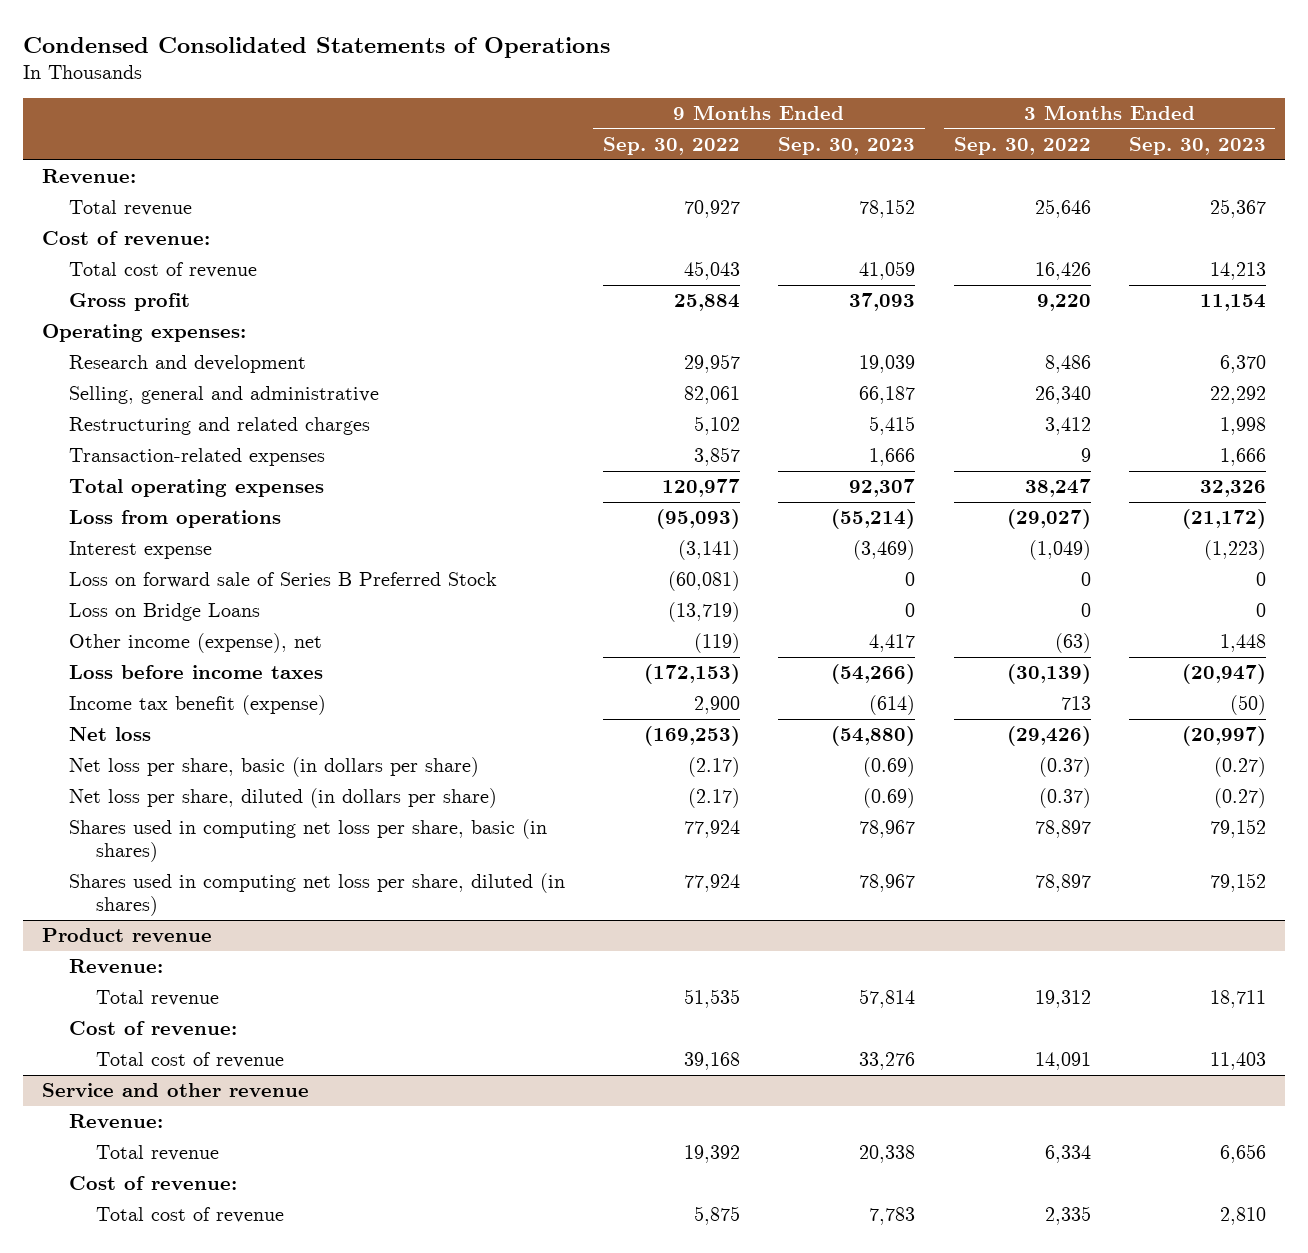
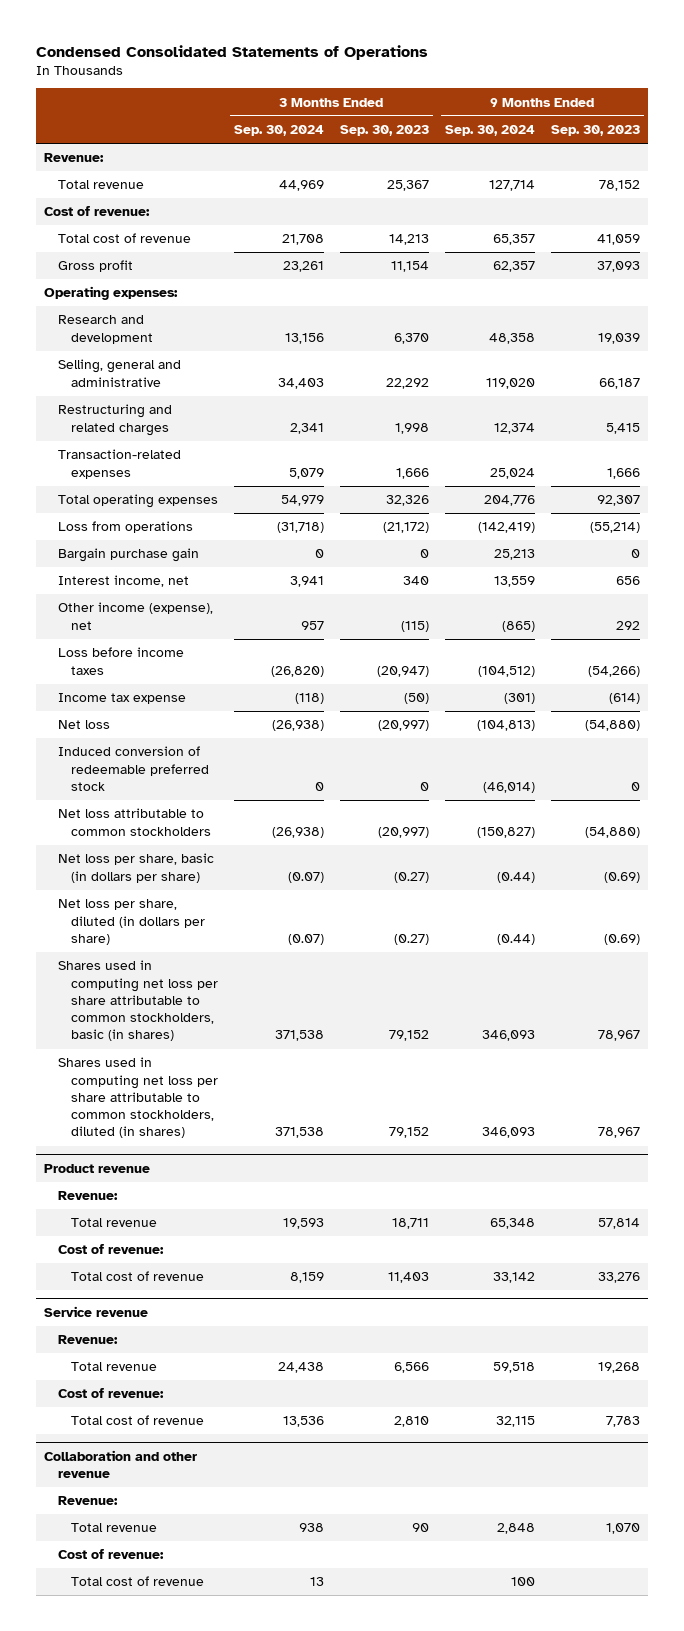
- | 9 Months Ended Sep. 30, 2022 | 9 Months Ended Sep. 30, 2023 | 3 Months Ended Sep. 30, 2022 | 3 Months Ended Sep. 30, 2023
+ | 3 Months Ended Sep. 30, 2024 | 3 Months Ended Sep. 30, 2023 | 9 Months Ended Sep. 30, 2024 | 9 Months Ended Sep. 30, 2023
- Interest expense | (3,141) | (3,469) | (1,049) | (1,223)
- Loss on forward sale of Series B Preferred Stock | (60,081) | 0 | 0 | 0
- Loss on Bridge Loans | (13,719) | 0 | 0 | 0
- Other income (expense), net | (119) | 4,417 | (63) | 1,448
+ Bargain purchase gain | 0 | 0 | 25,213 | 0
+ Interest income, net | 3,941 | 340 | 13,559 | 656
+ Other income (expense), net | 957 | (115) | (865) | 292
- Income tax benefit (expense) | 2,900 | (614) | 713 | (50)
+ Income tax expense | (118) | (50) | (301) | (614)
+ Induced conversion of redeemable preferred stock | 0 | 0 | (46,014) | 0
+ Net loss attributable to common stockholders | (26,938) | (20,997) | (150,827) | (54,880)
- Shares used in computing net loss per share, basic (in shares) | 77,924 | 78,967 | 78,897 | 79,152
- Shares used in computing net loss per share, diluted (in shares) | 77,924 | 78,967 | 78,897 | 79,152
+ Shares used in computing net loss per share attributable to common stockholders, basic (in shares) | 371,538 | 79,152 | 346,093 | 78,967
+ Shares used in computing net loss per share attributable to common stockholders, diluted (in shares) | 371,538 | 79,152 | 346,093 | 78,967
- Service and other revenue
+ Service revenue
- Total revenue | 19,392 | 20,338 | 6,334 | 6,656
+ Total revenue | 24,438 | 6,566 | 59,518 | 19,268
+ Collaboration and other revenue
+ Revenue:
+ Total revenue | 938 | 90 | 2,848 | 1,070
+ Cost of revenue:
+ Total cost of revenue | 13 | | 100 |

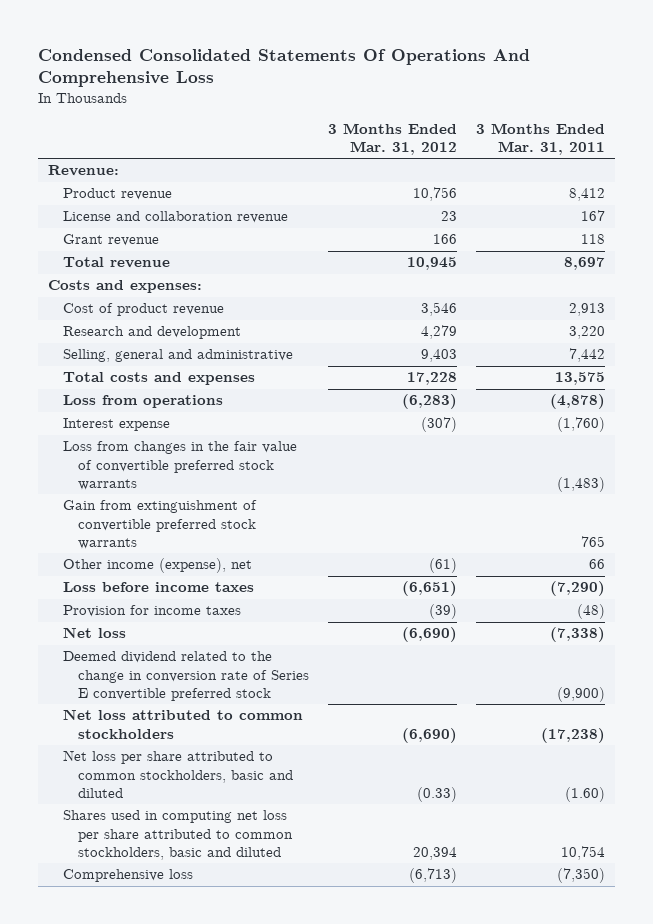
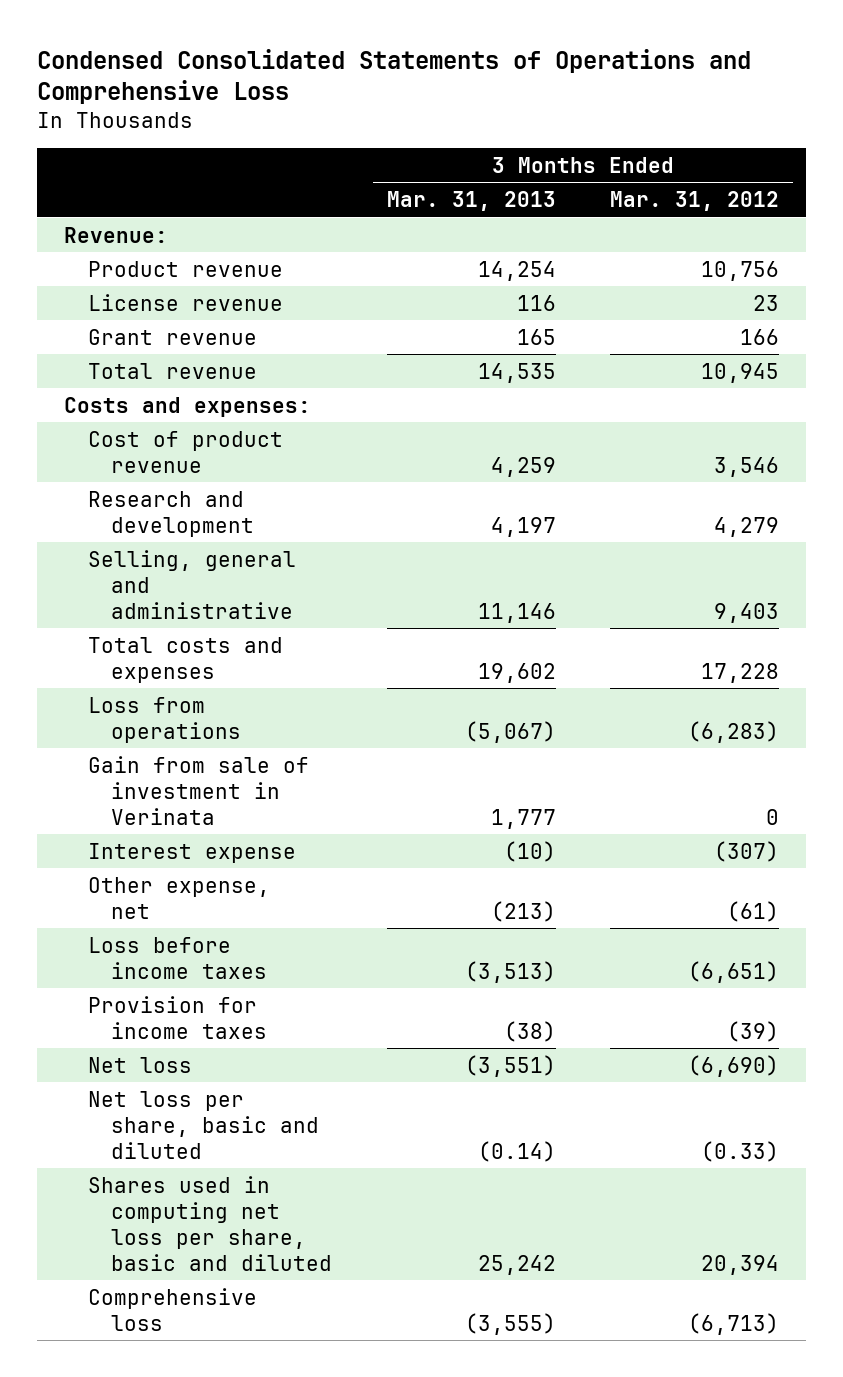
- Condensed Consolidated Statements Of Operations And Comprehensive Loss
+ Condensed Consolidated Statements of Operations and Comprehensive Loss
- | 3 Months Ended Mar. 31, 2012 | 3 Months Ended Mar. 31, 2011
+ | 3 Months Ended Mar. 31, 2013 | 3 Months Ended Mar. 31, 2012
- License and collaboration revenue | 23 | 167
+ License revenue | 116 | 23
+ Gain from sale of investment in Verinata | 1,777 | 0
- Loss from changes in the fair value of convertible preferred stock warrants | | (1,483)
- Gain from extinguishment of convertible preferred stock warrants | | 765
- Other income (expense), net | (61) | 66
+ Other expense, net | (213) | (61)
- Deemed dividend related to the change in conversion rate of Series E convertible preferred stock | | (9,900)
- Net loss attributed to common stockholders | (6,690) | (17,238)
- Net loss per share attributed to common stockholders, basic and diluted | (0.33) | (1.60)
- Shares used in computing net loss per share attributed to common stockholders, basic and diluted | 20,394 | 10,754
+ Net loss per share, basic and diluted | (0.14) | (0.33)
+ Shares used in computing net loss per share, basic and diluted | 25,242 | 20,394

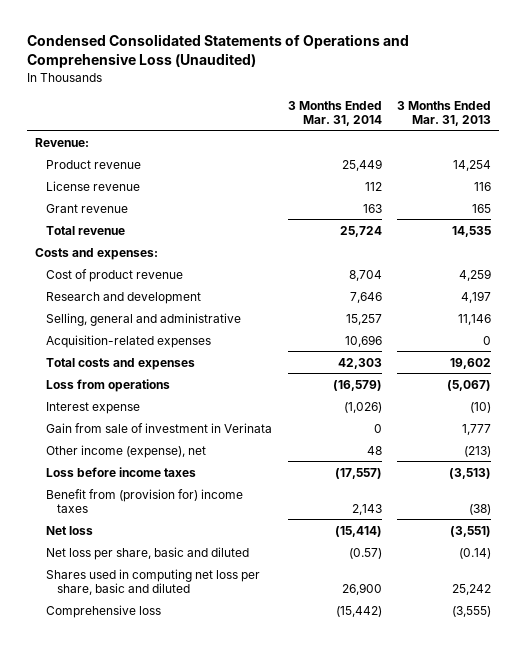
- Condensed Consolidated Statements of Operations and Comprehensive Loss
+ Condensed Consolidated Statements of Operations and Comprehensive Loss (Unaudited)
- | 3 Months Ended Mar. 31, 2013 | 3 Months Ended Mar. 31, 2012
+ | 3 Months Ended Mar. 31, 2014 | 3 Months Ended Mar. 31, 2013
+ Acquisition-related expenses | 10,696 | 0
- Other expense, net | (213) | (61)
moved down: Gain from sale of investment in Verinata | 0 | 1,777
+ Other income (expense), net | 48 | (213)
- Provision for income taxes | (38) | (39)
+ Benefit from (provision for) income taxes | 2,143 | (38)

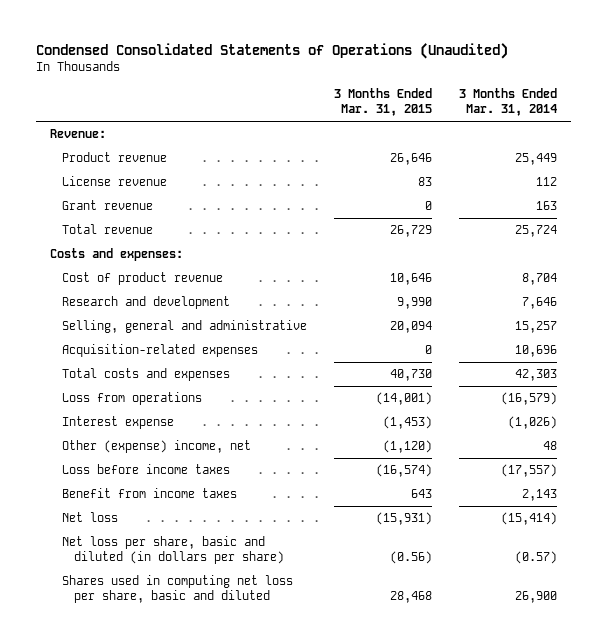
- Condensed Consolidated Statements of Operations and Comprehensive Loss (Unaudited)
+ Condensed Consolidated Statements of Operations (Unaudited)
- | 3 Months Ended Mar. 31, 2014 | 3 Months Ended Mar. 31, 2013
+ | 3 Months Ended Mar. 31, 2015 | 3 Months Ended Mar. 31, 2014
- Gain from sale of investment in Verinata | 0 | 1,777
- Other income (expense), net | 48 | (213)
+ Other (expense) income, net | (1,120) | 48
- Benefit from (provision for) income taxes | 2,143 | (38)
+ Benefit from income taxes | 643 | 2,143
- Net loss per share, basic and diluted | (0.57) | (0.14)
+ Net loss per share, basic and diluted (in dollars per share) | (0.56) | (0.57)
- Comprehensive loss | (15,442) | (3,555)

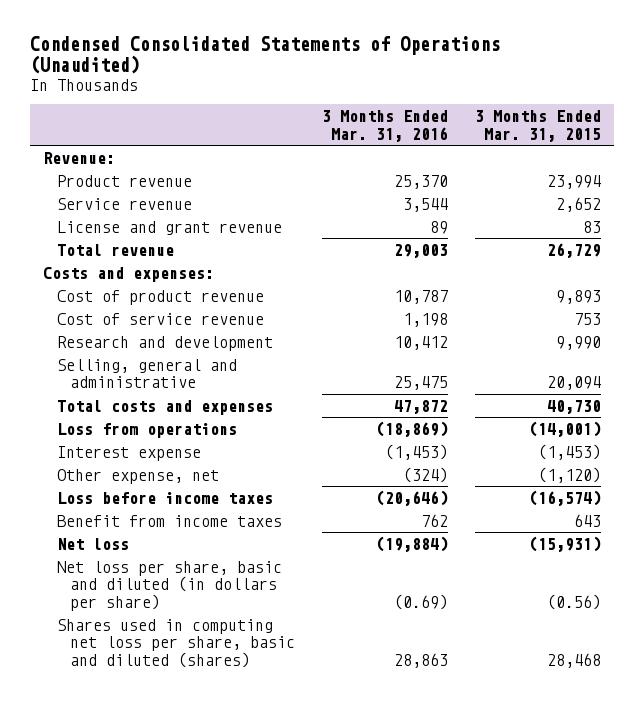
- | 3 Months Ended Mar. 31, 2015 | 3 Months Ended Mar. 31, 2014
+ | 3 Months Ended Mar. 31, 2016 | 3 Months Ended Mar. 31, 2015
- Product revenue | 26,646 | 25,449
- License revenue | 83 | 112
- Grant revenue | 0 | 163
+ Product revenue | 25,370 | 23,994
+ Service revenue | 3,544 | 2,652
+ License and grant revenue | 89 | 83
- Cost of product revenue | 10,646 | 8,704
+ Cost of product revenue | 10,787 | 9,893
+ Cost of service revenue | 1,198 | 753
- Acquisition-related expenses | 0 | 10,696
- Other (expense) income, net | (1,120) | 48
+ Other expense, net | (324) | (1,120)
- Shares used in computing net loss per share, basic and diluted | 28,468 | 26,900
+ Shares used in computing net loss per share, basic and diluted (shares) | 28,863 | 28,468

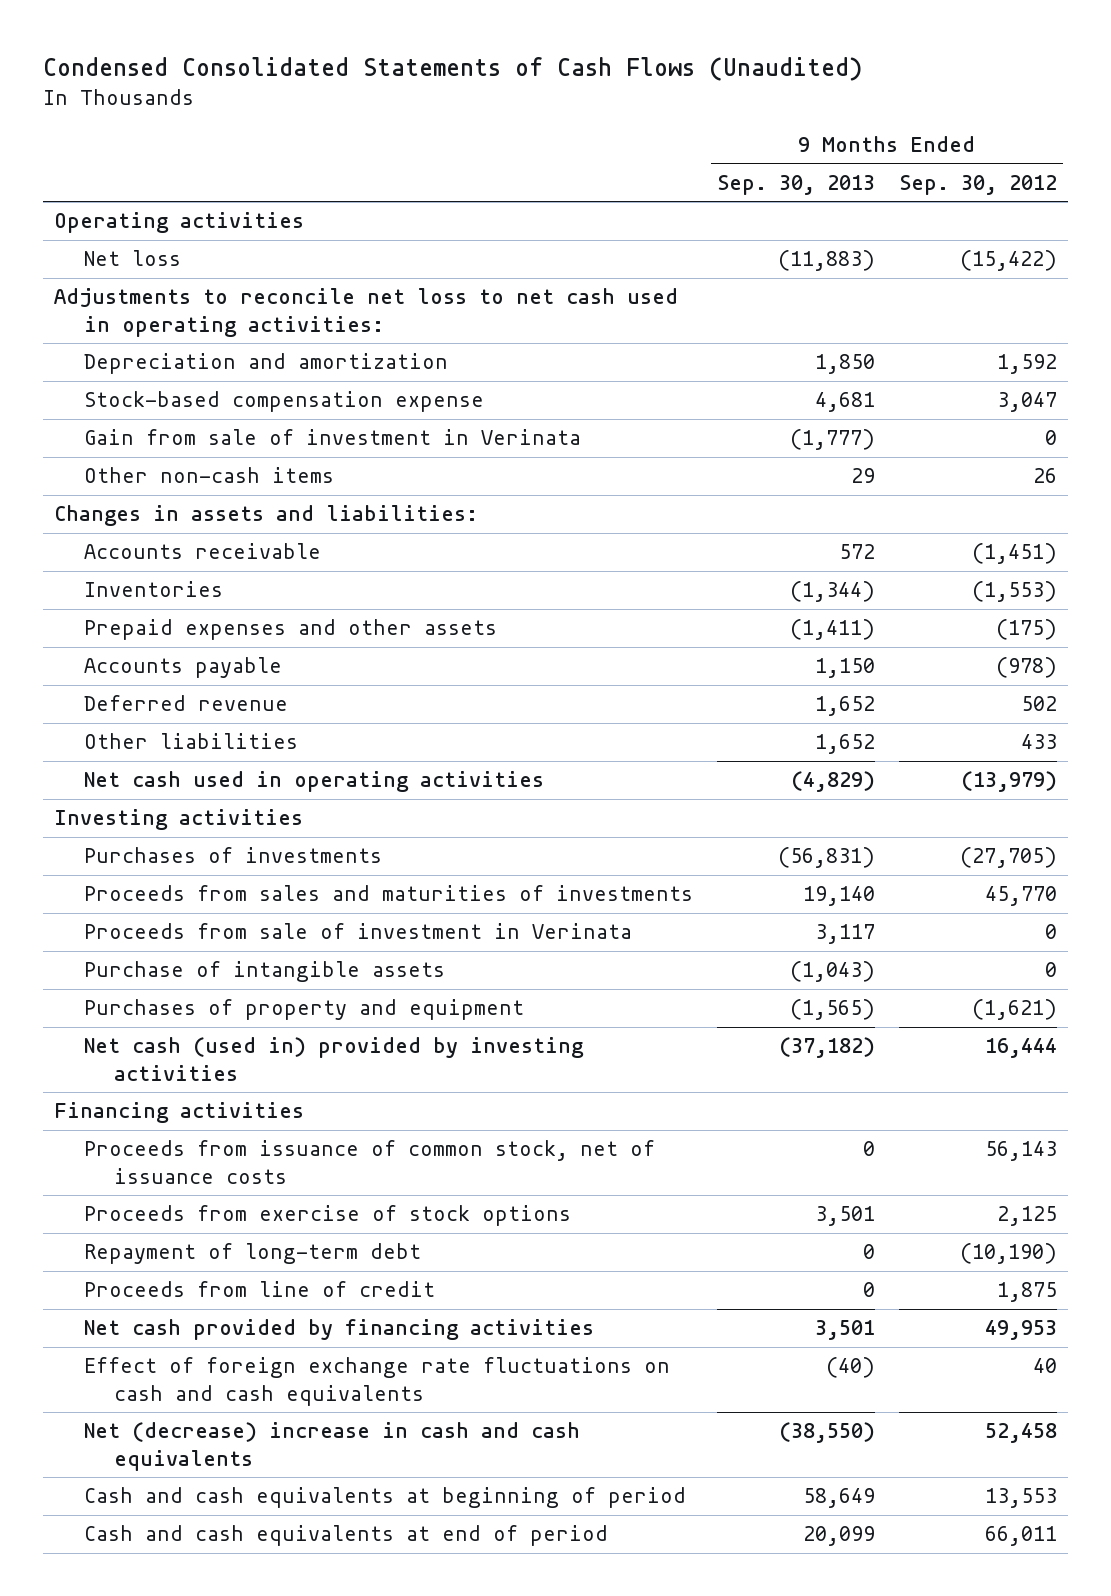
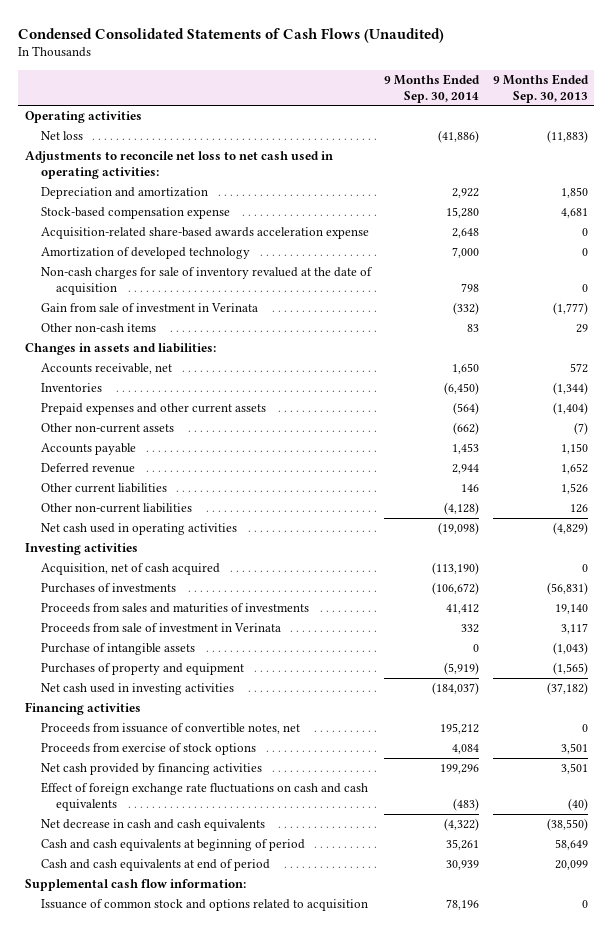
- | 9 Months Ended Sep. 30, 2013 | 9 Months Ended Sep. 30, 2012
+ | 9 Months Ended Sep. 30, 2014 | 9 Months Ended Sep. 30, 2013
+ Acquisition-related share-based awards acceleration expense | 2,648 | 0
+ Amortization of developed technology | 7,000 | 0
+ Non-cash charges for sale of inventory revalued at the date of acquisition | 798 | 0
- Accounts receivable | 572 | (1,451)
+ Accounts receivable, net | 1,650 | 572
- Prepaid expenses and other assets | (1,411) | (175)
+ Prepaid expenses and other current assets | (564) | (1,404)
+ Other non-current assets | (662) | (7)
- Other liabilities | 1,652 | 433
+ Other current liabilities | 146 | 1,526
+ Other non-current liabilities | (4,128) | 126
+ Acquisition, net of cash acquired | (113,190) | 0
- Net cash (used in) provided by investing activities | (37,182) | 16,444
+ Net cash used in investing activities | (184,037) | (37,182)
- Proceeds from issuance of common stock, net of issuance costs | 0 | 56,143
+ Proceeds from issuance of convertible notes, net | 195,212 | 0
- Repayment of long-term debt | 0 | (10,190)
- Proceeds from line of credit | 0 | 1,875
- Net (decrease) increase in cash and cash equivalents | (38,550) | 52,458
+ Net decrease in cash and cash equivalents | (4,322) | (38,550)
+ Supplemental cash flow information:
+ Issuance of common stock and options related to acquisition | 78,196 | 0

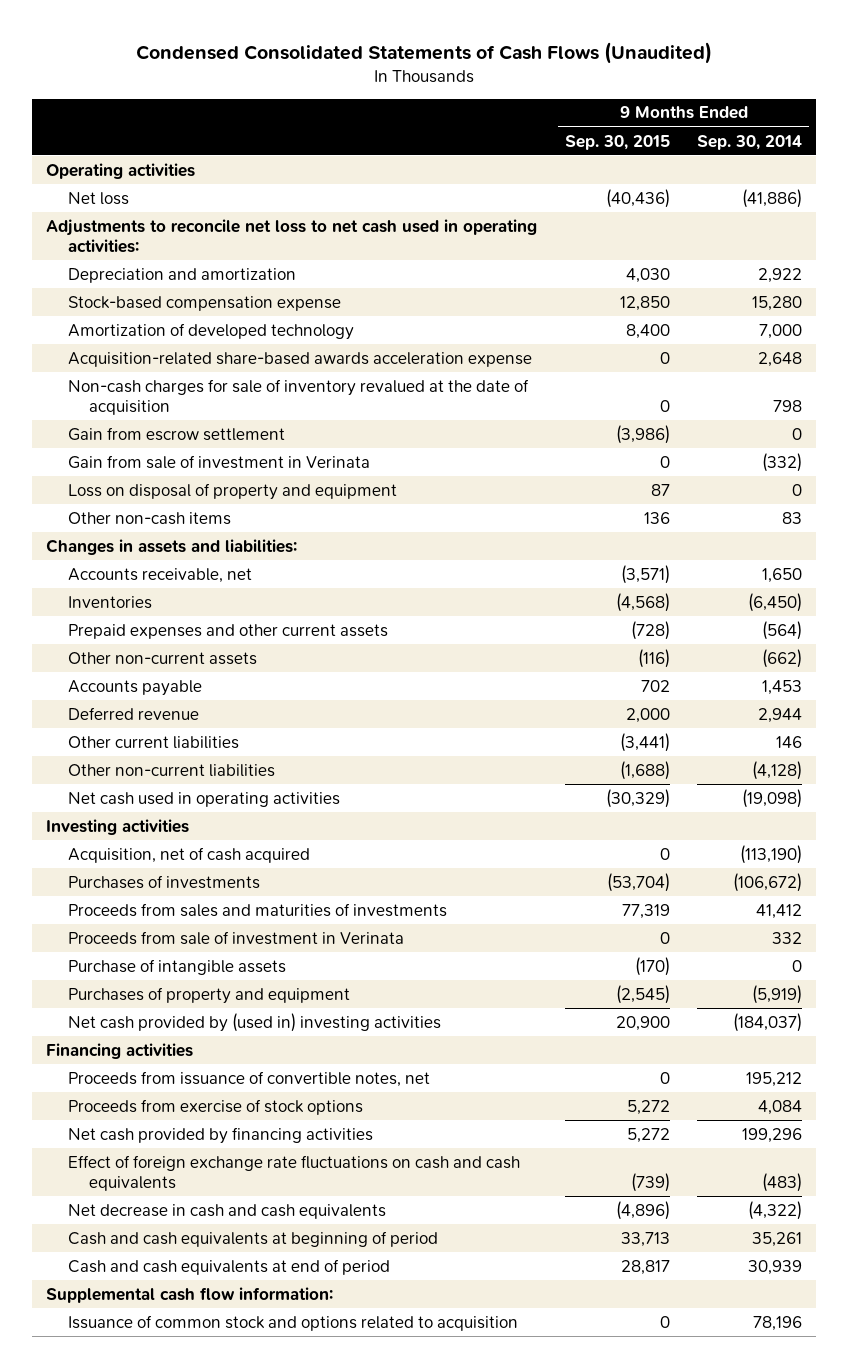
- | 9 Months Ended Sep. 30, 2014 | 9 Months Ended Sep. 30, 2013
+ | 9 Months Ended Sep. 30, 2015 | 9 Months Ended Sep. 30, 2014
moved down: Acquisition-related share-based awards acceleration expense | 0 | 2,648
+ Gain from escrow settlement | (3,986) | 0
+ Loss on disposal of property and equipment | 87 | 0
- Net cash used in investing activities | (184,037) | (37,182)
+ Net cash provided by (used in) investing activities | 20,900 | (184,037)

